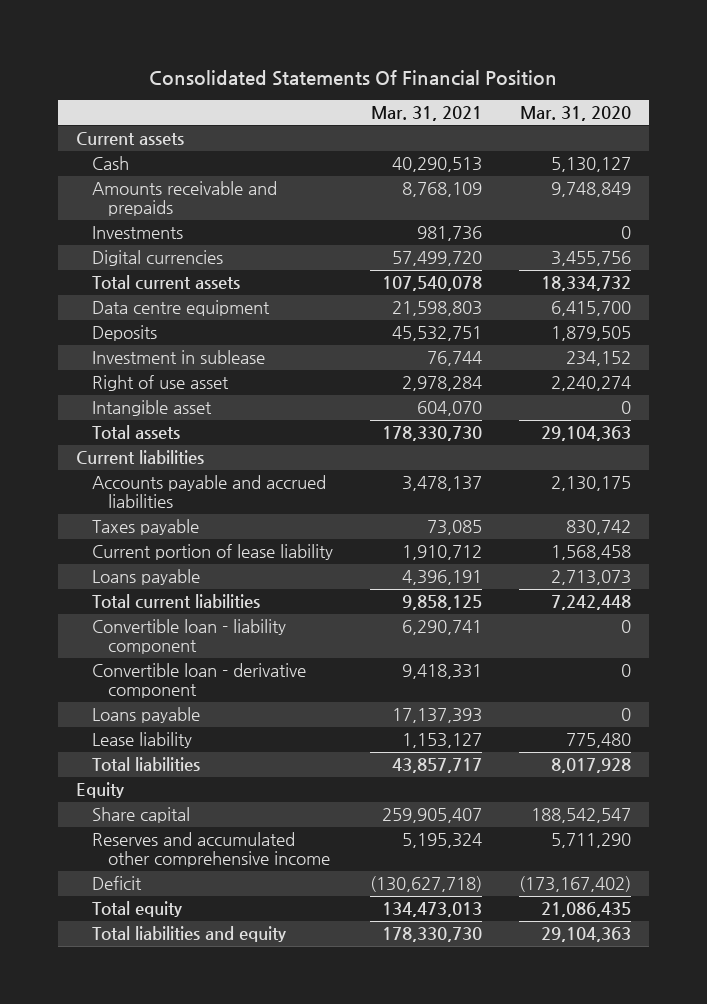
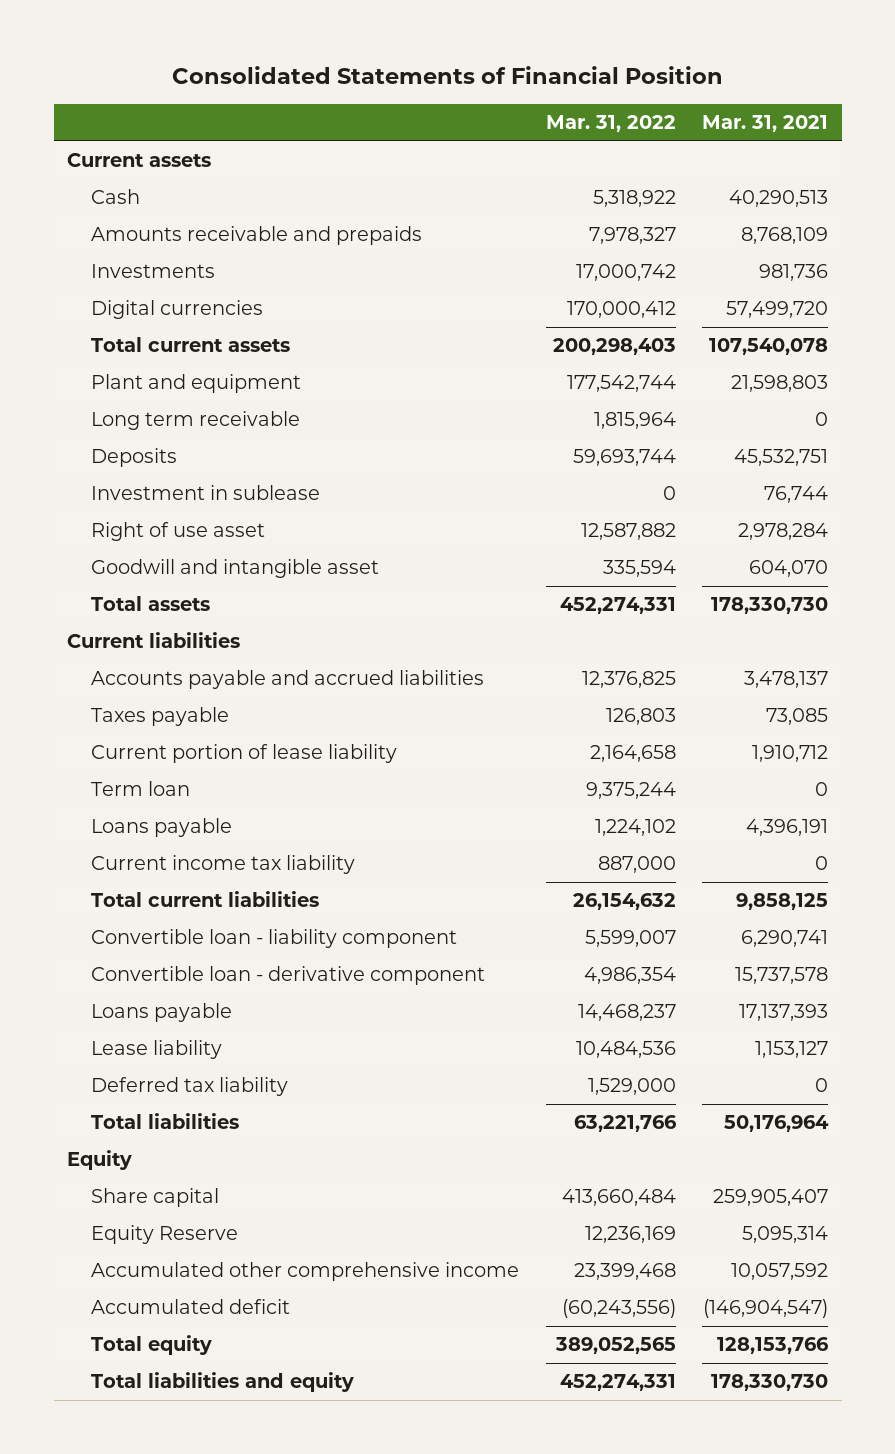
- Consolidated Statements Of Financial Position
+ Consolidated Statements of Financial Position
- | Mar. 31, 2021 | Mar. 31, 2020
+ | Mar. 31, 2022 | Mar. 31, 2021
- Data centre equipment | 21,598,803 | 6,415,700
+ Plant and equipment | 177,542,744 | 21,598,803
+ Long term receivable | 1,815,964 | 0
- Intangible asset | 604,070 | 0
+ Goodwill and intangible asset | 335,594 | 604,070
+ Term loan | 9,375,244 | 0
+ Current income tax liability | 887,000 | 0
- Convertible loan - derivative component | 9,418,331 | 0
+ Convertible loan - derivative component | 4,986,354 | 15,737,578
- Total liabilities | 43,857,717 | 8,017,928
+ Deferred tax liability | 1,529,000 | 0
+ Total liabilities | 63,221,766 | 50,176,964
- Reserves and accumulated other comprehensive income | 5,195,324 | 5,711,290
- Deficit | (130,627,718) | (173,167,402)
- Total equity | 134,473,013 | 21,086,435
+ Equity Reserve | 12,236,169 | 5,095,314
+ Accumulated other comprehensive income | 23,399,468 | 10,057,592
+ Accumulated deficit | (60,243,556) | (146,904,547)
+ Total equity | 389,052,565 | 128,153,766

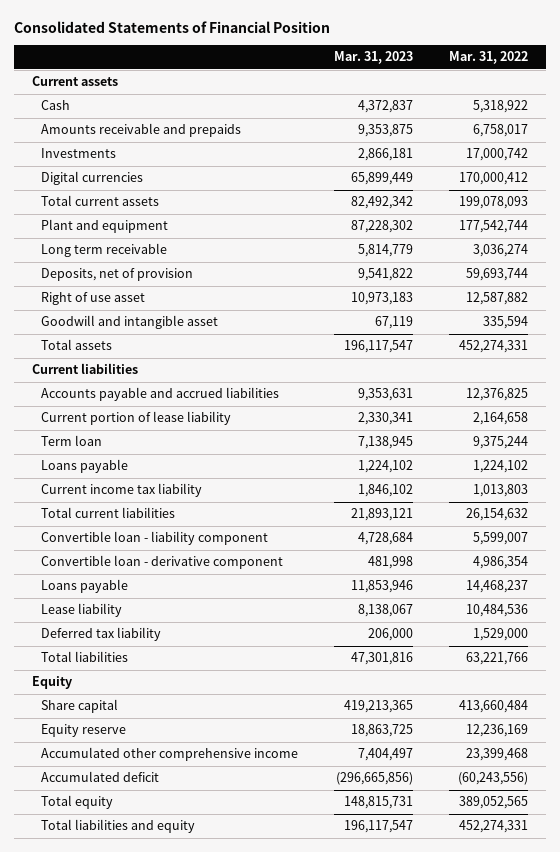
- | Mar. 31, 2022 | Mar. 31, 2021
+ | Mar. 31, 2023 | Mar. 31, 2022
- Amounts receivable and prepaids | 7,978,327 | 8,768,109
+ Amounts receivable and prepaids | 9,353,875 | 6,758,017
- Total current assets | 200,298,403 | 107,540,078
+ Total current assets | 82,492,342 | 199,078,093
- Long term receivable | 1,815,964 | 0
- Deposits | 59,693,744 | 45,532,751
- Investment in sublease | 0 | 76,744
+ Long term receivable | 5,814,779 | 3,036,274
+ Deposits, net of provision | 9,541,822 | 59,693,744
- Taxes payable | 126,803 | 73,085
- Current income tax liability | 887,000 | 0
+ Current income tax liability | 1,846,102 | 1,013,803
- Equity Reserve | 12,236,169 | 5,095,314
+ Equity reserve | 18,863,725 | 12,236,169

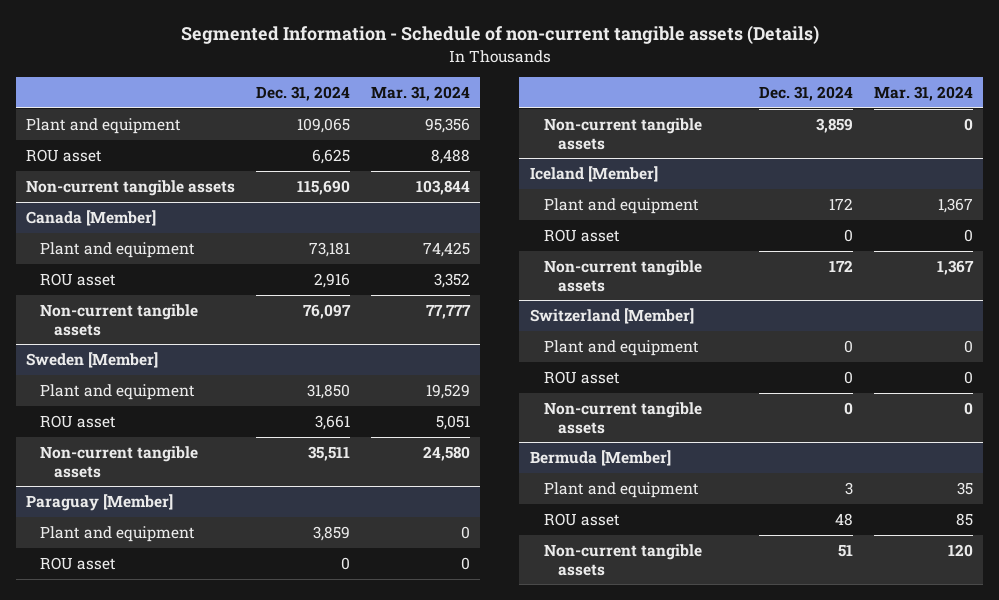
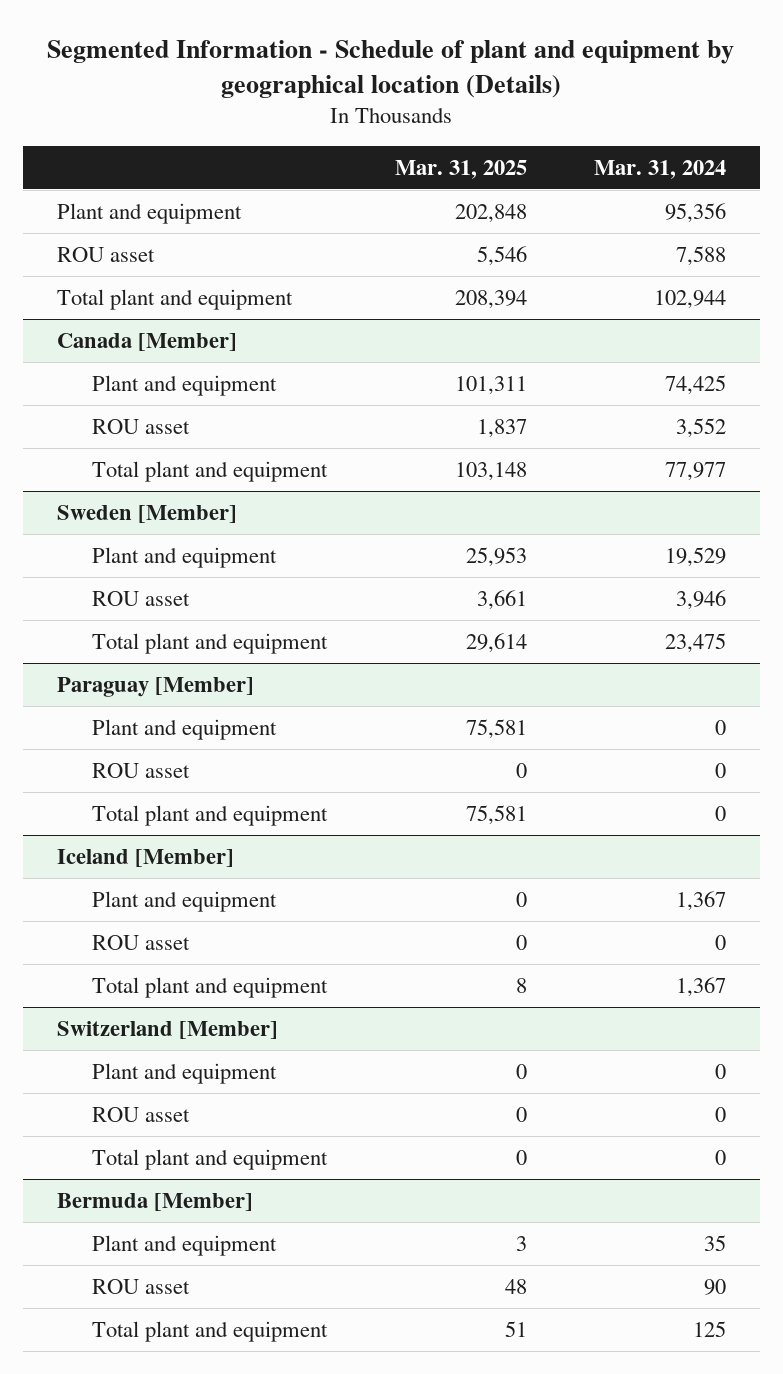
- Segmented Information - Schedule of non-current tangible assets (Details)
+ Segmented Information - Schedule of plant and equipment by geographical location (Details)
- | Dec. 31, 2024 | Mar. 31, 2024
+ | Mar. 31, 2025 | Mar. 31, 2024
- ROU asset | 6,625 | 8,488
- Non-current tangible assets | 115,690 | 103,844
+ ROU asset | 5,546 | 7,588
+ Total plant and equipment | 208,394 | 102,944
@ Canada [Member]
- ROU asset | 2,916 | 3,352
- Non-current tangible assets | 76,097 | 77,777
+ ROU asset | 1,837 | 3,552
+ Total plant and equipment | 103,148 | 77,977
@ Sweden [Member]
- ROU asset | 3,661 | 5,051
- Non-current tangible assets | 35,511 | 24,580
+ ROU asset | 3,661 | 3,946
+ Total plant and equipment | 29,614 | 23,475
@ Paraguay [Member]
- Non-current tangible assets | 3,859 | 0
+ Total plant and equipment | 75,581 | 0
@ Iceland [Member]
- Non-current tangible assets | 172 | 1,367
+ Total plant and equipment | 8 | 1,367
@ Switzerland [Member]
- Non-current tangible assets | 0 | 0
+ Total plant and equipment | 0 | 0
@ Bermuda [Member]
- ROU asset | 48 | 85
- Non-current tangible assets | 51 | 120
+ ROU asset | 48 | 90
+ Total plant and equipment | 51 | 125

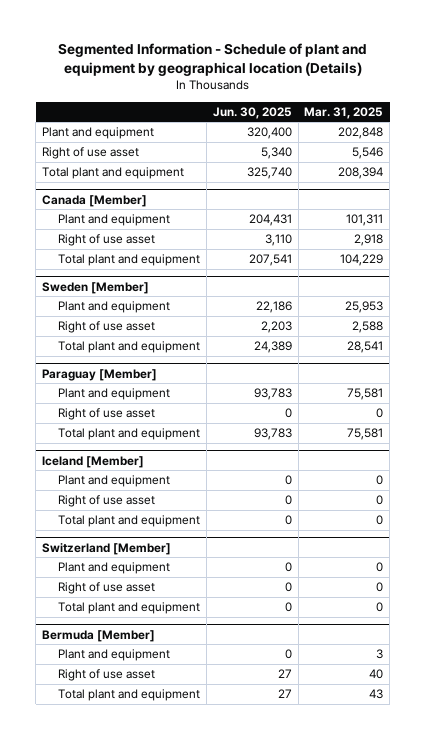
- | Mar. 31, 2025 | Mar. 31, 2024
+ | Jun. 30, 2025 | Mar. 31, 2025
- ROU asset | 5,546 | 7,588
+ Right of use asset | 5,340 | 5,546
@ Canada [Member]
- ROU asset | 1,837 | 3,552
- Total plant and equipment | 103,148 | 77,977
+ Right of use asset | 3,110 | 2,918
+ Total plant and equipment | 207,541 | 104,229
@ Sweden [Member]
- ROU asset | 3,661 | 3,946
- Total plant and equipment | 29,614 | 23,475
+ Right of use asset | 2,203 | 2,588
+ Total plant and equipment | 24,389 | 28,541
@ Paraguay [Member]
- ROU asset | 0 | 0
+ Right of use asset | 0 | 0
@ Iceland [Member]
- ROU asset | 0 | 0
- Total plant and equipment | 8 | 1,367
+ Right of use asset | 0 | 0
+ Total plant and equipment | 0 | 0
@ Switzerland [Member]
- ROU asset | 0 | 0
+ Right of use asset | 0 | 0
@ Bermuda [Member]
- ROU asset | 48 | 90
- Total plant and equipment | 51 | 125
+ Right of use asset | 27 | 40
+ Total plant and equipment | 27 | 43

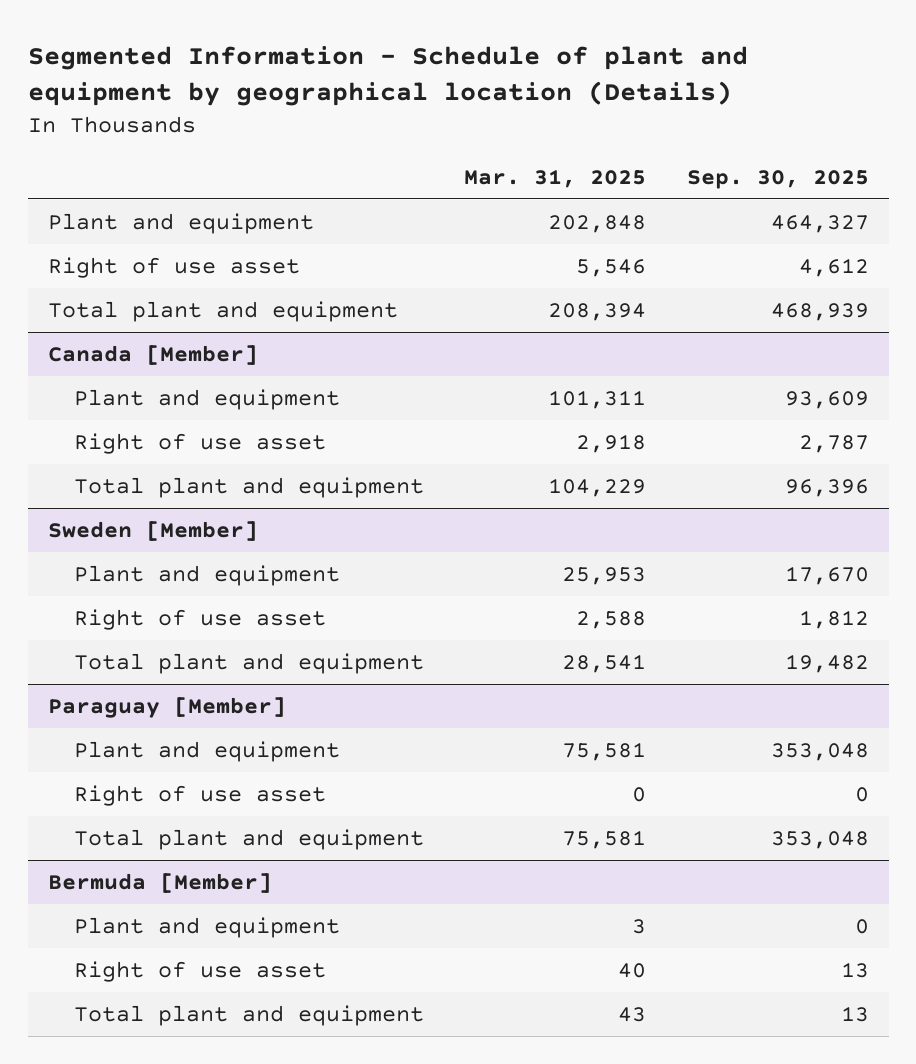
- | Jun. 30, 2025 | Mar. 31, 2025
+ | Mar. 31, 2025 | Sep. 30, 2025
- Iceland [Member]
- Plant and equipment | 0 | 0
- Right of use asset | 0 | 0
- Total plant and equipment | 0 | 0
- Switzerland [Member]
- Plant and equipment | 0 | 0
- Right of use asset | 0 | 0
- Total plant and equipment | 0 | 0

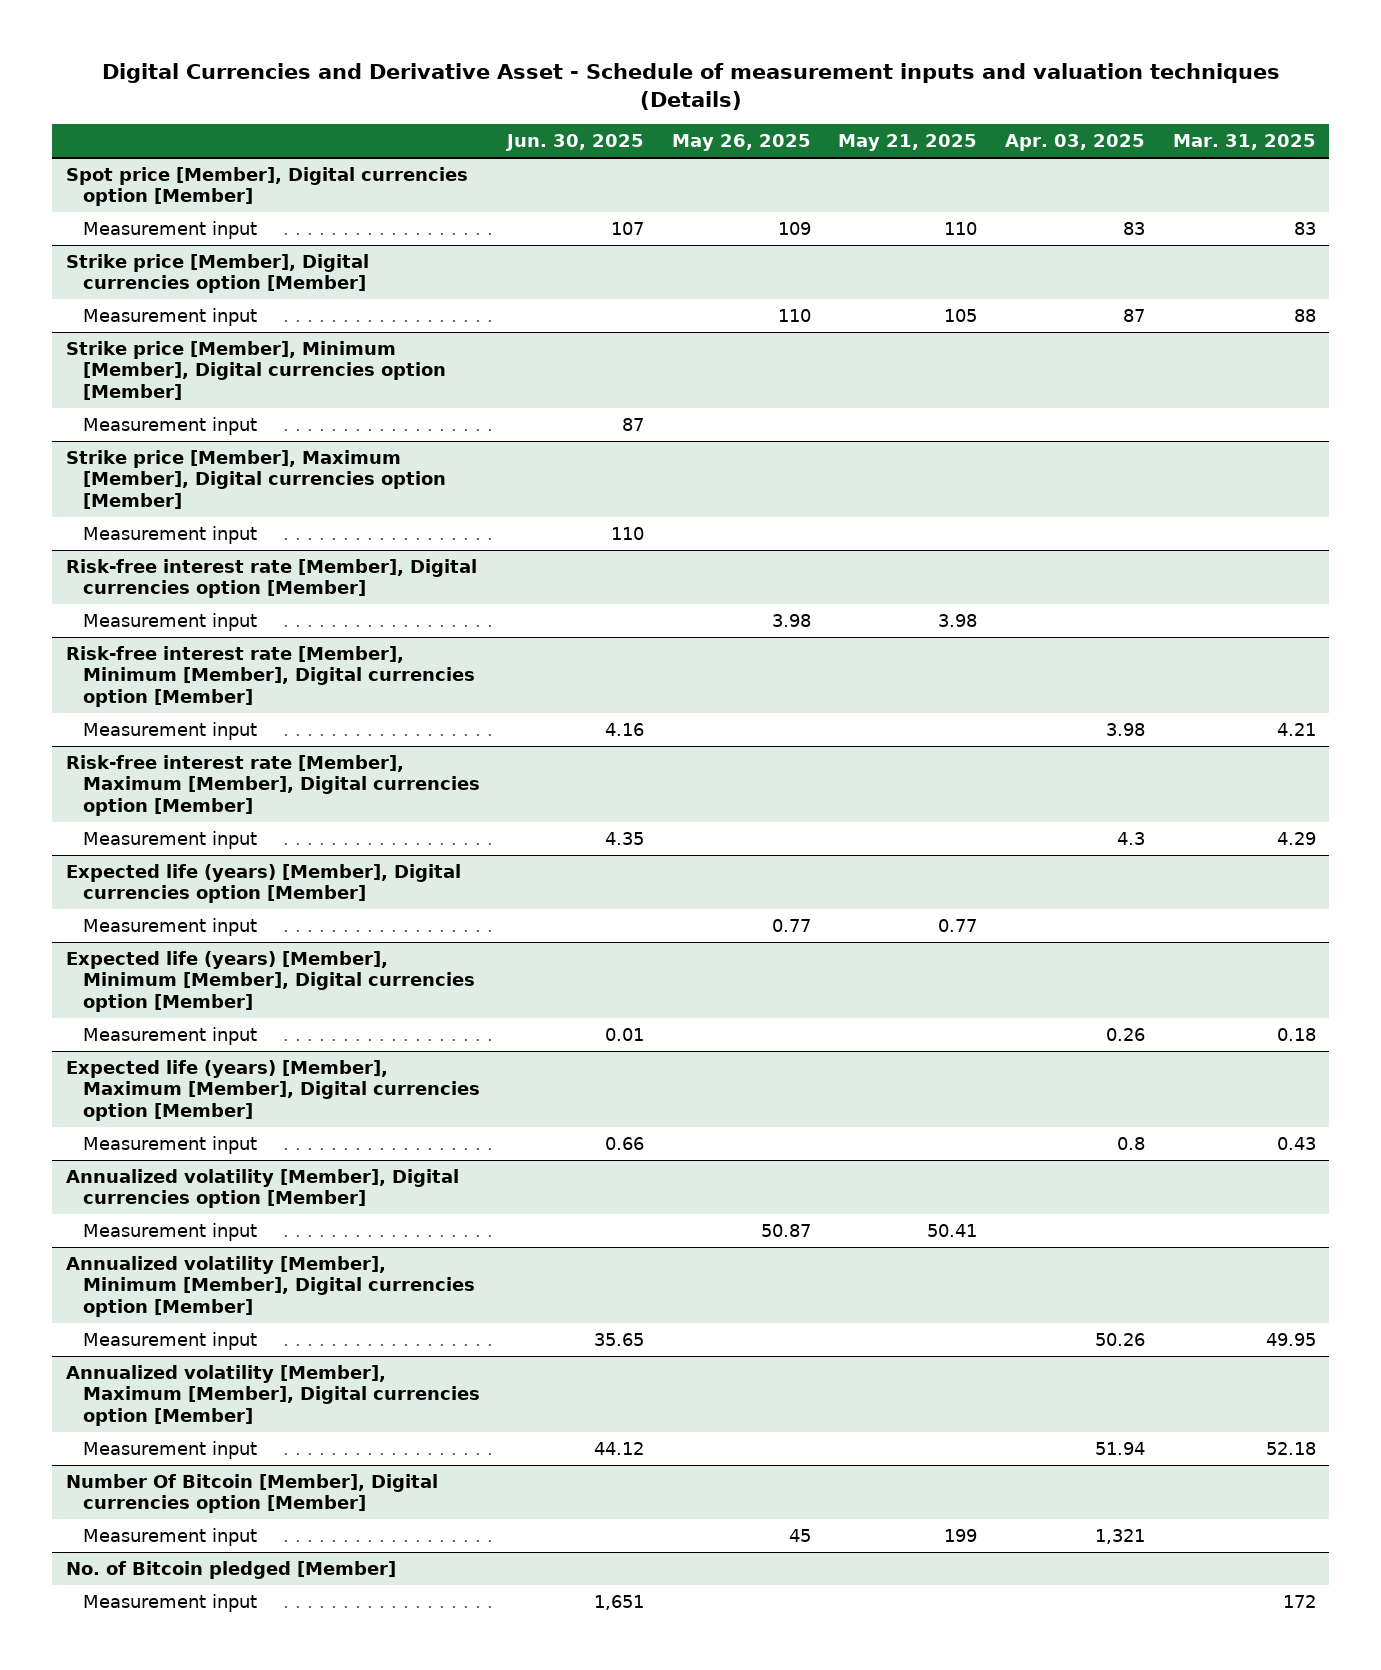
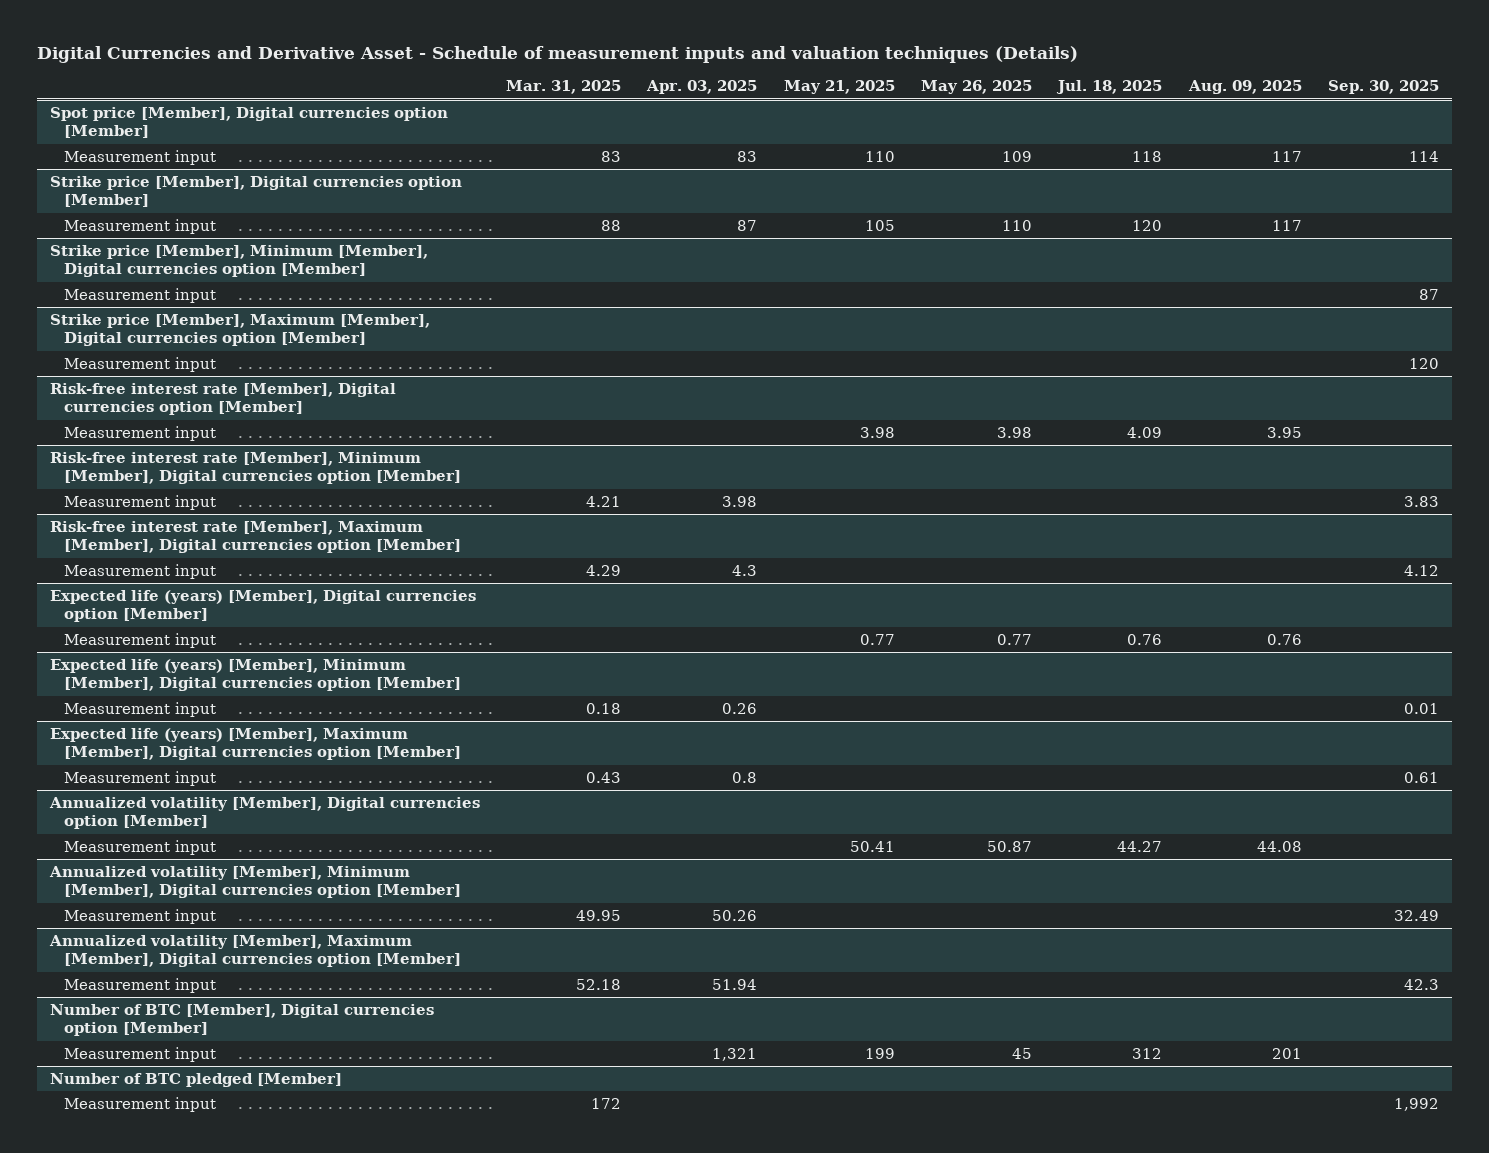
- | Jun. 30, 2025 | May 26, 2025 | May 21, 2025 | Apr. 03, 2025 | Mar. 31, 2025
+ | Mar. 31, 2025 | Apr. 03, 2025 | May 21, 2025 | May 26, 2025 | Jul. 18, 2025 | Aug. 09, 2025 | Sep. 30, 2025
- Number Of Bitcoin [Member], Digital currencies option [Member]
+ Number of BTC [Member], Digital currencies option [Member]
- No. of Bitcoin pledged [Member]
+ Number of BTC pledged [Member]

